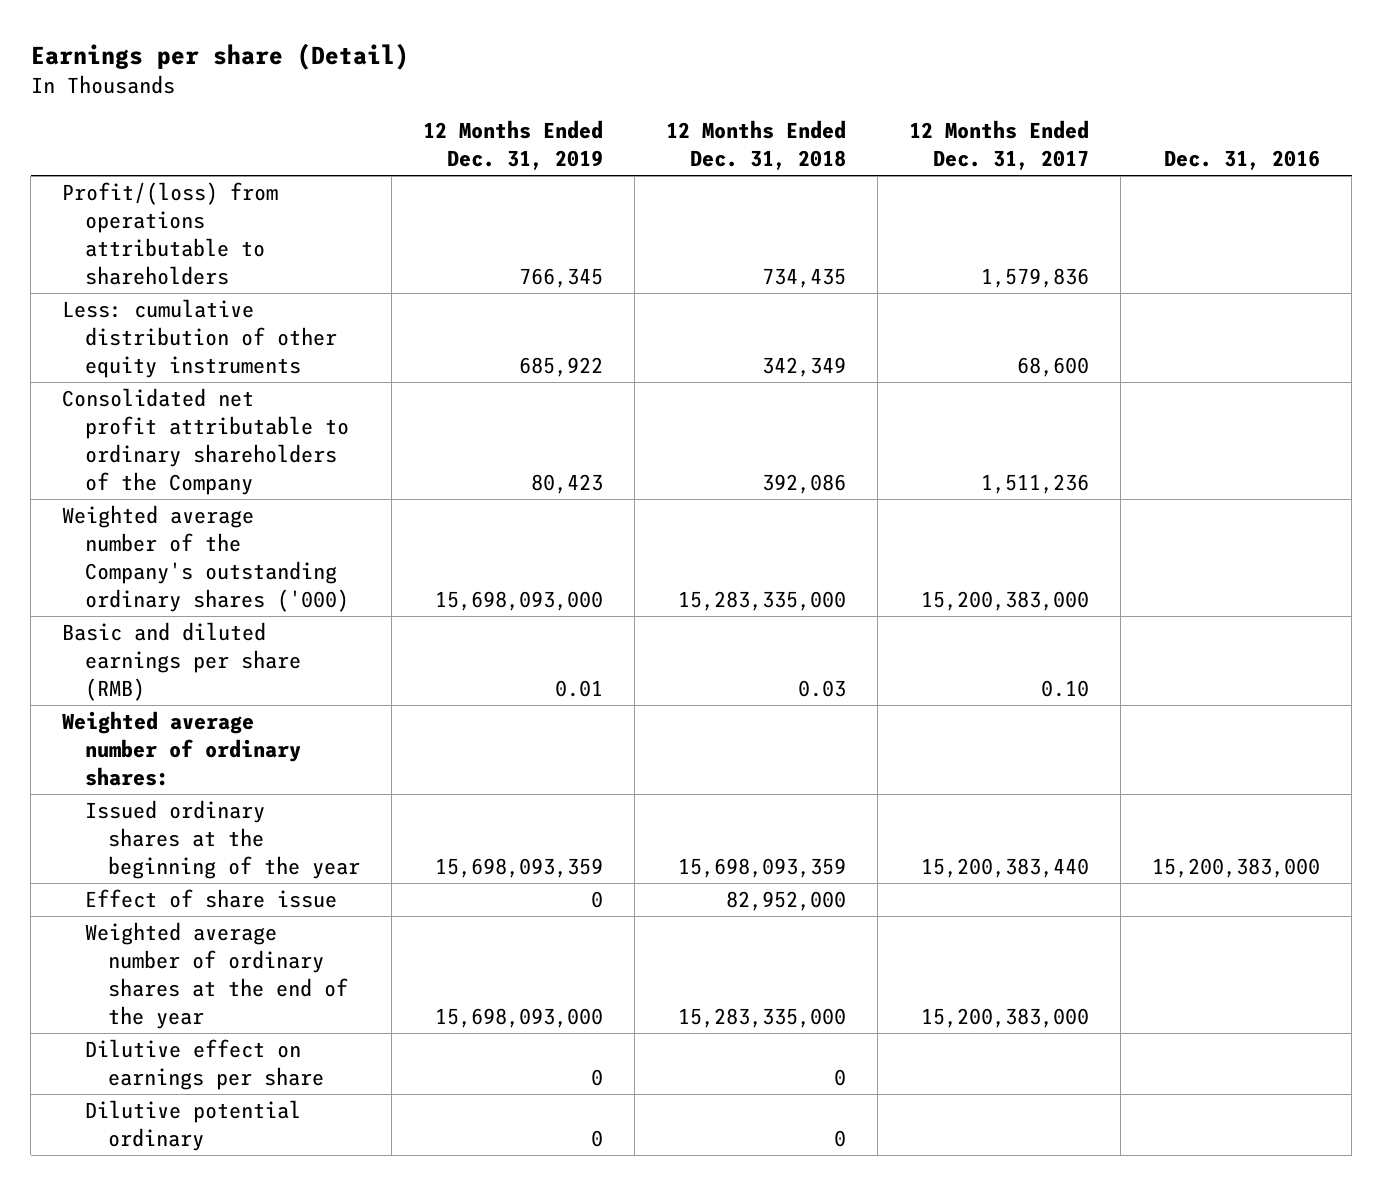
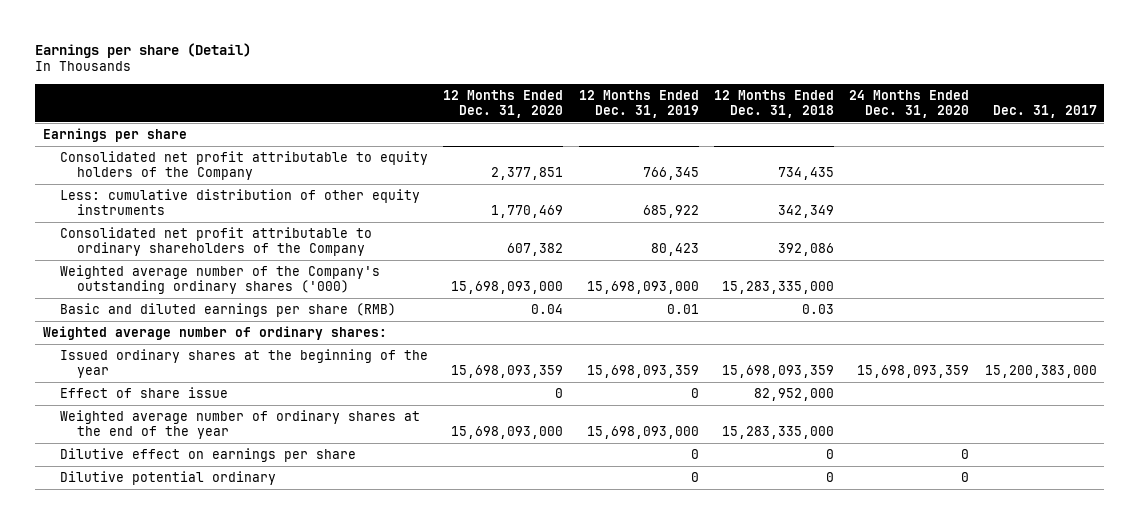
- | 12 Months Ended Dec. 31, 2019 | 12 Months Ended Dec. 31, 2018 | 12 Months Ended Dec. 31, 2017 | Dec. 31, 2016
+ | 12 Months Ended Dec. 31, 2020 | 12 Months Ended Dec. 31, 2019 | 12 Months Ended Dec. 31, 2018 | 24 Months Ended Dec. 31, 2020 | Dec. 31, 2017
- Profit/(loss) from operations attributable to shareholders | 766,345 | 734,435 | 1,579,836 |
+ Earnings per share
+ Consolidated net profit attributable to equity holders of the Company | 2,377,851 | 766,345 | 734,435 | |

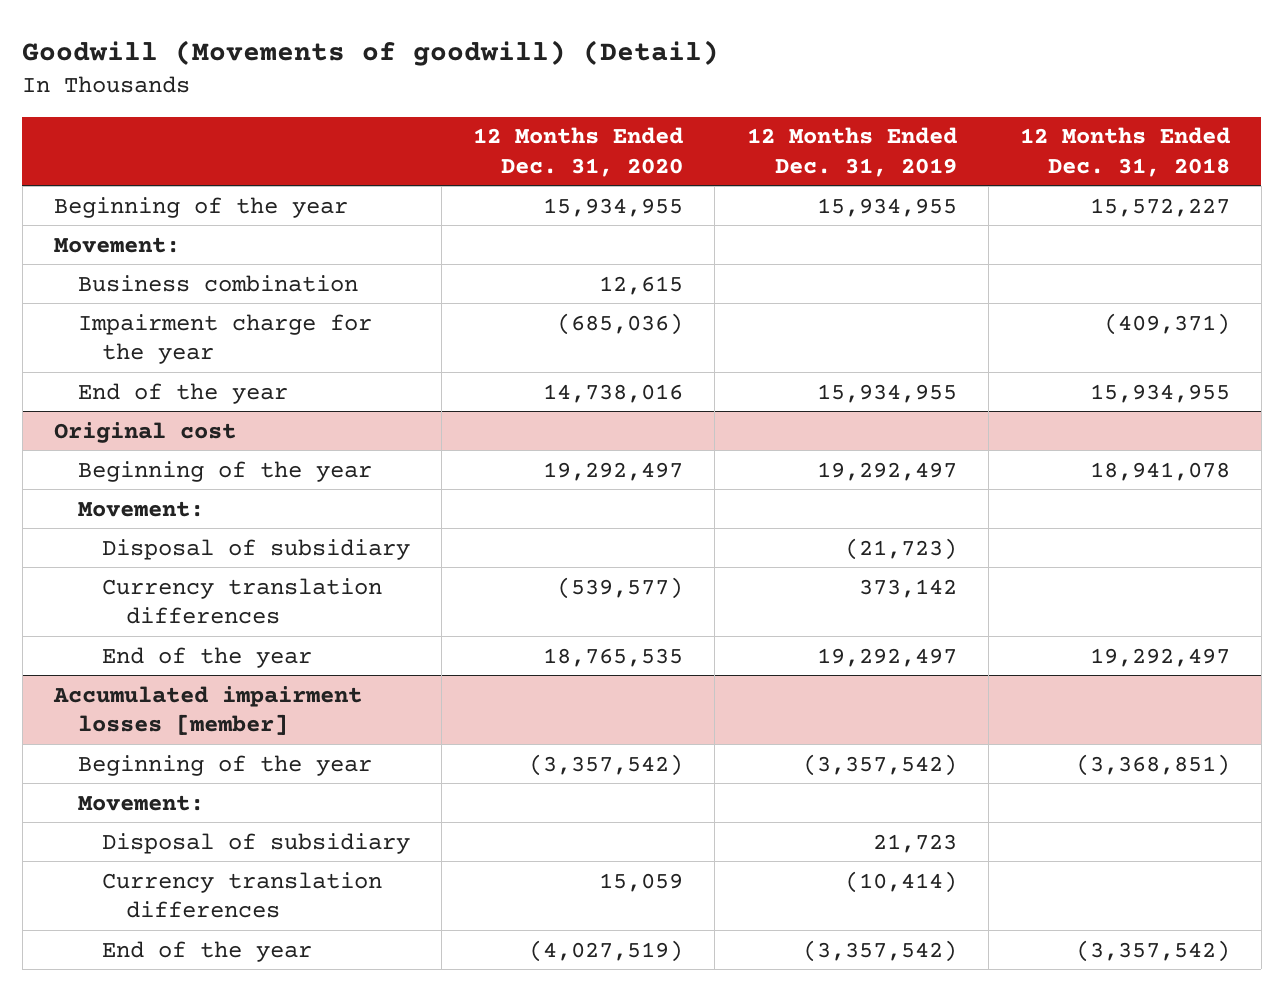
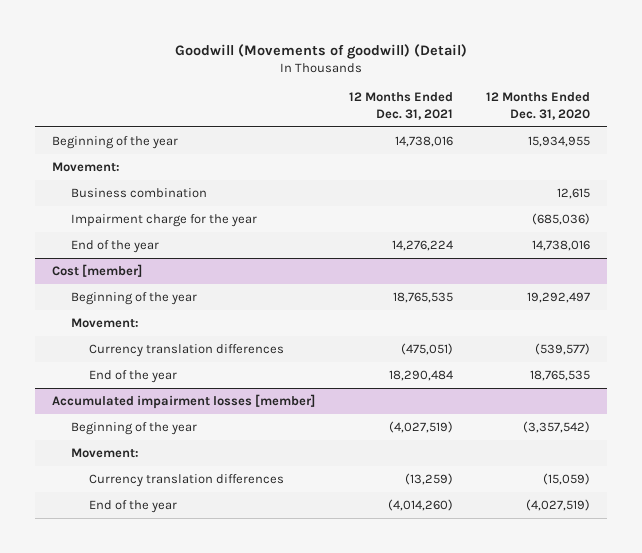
- | 12 Months Ended Dec. 31, 2020 | 12 Months Ended Dec. 31, 2019 | 12 Months Ended Dec. 31, 2018
+ | 12 Months Ended Dec. 31, 2021 | 12 Months Ended Dec. 31, 2020
- Original cost
+ Cost [member]
- Disposal of subsidiary | | (21,723) |
@ Accumulated impairment losses [member]
- Disposal of subsidiary | | 21,723 |
- Currency translation differences | 15,059 | (10,414) |
+ Currency translation differences | (13,259) | (15,059)

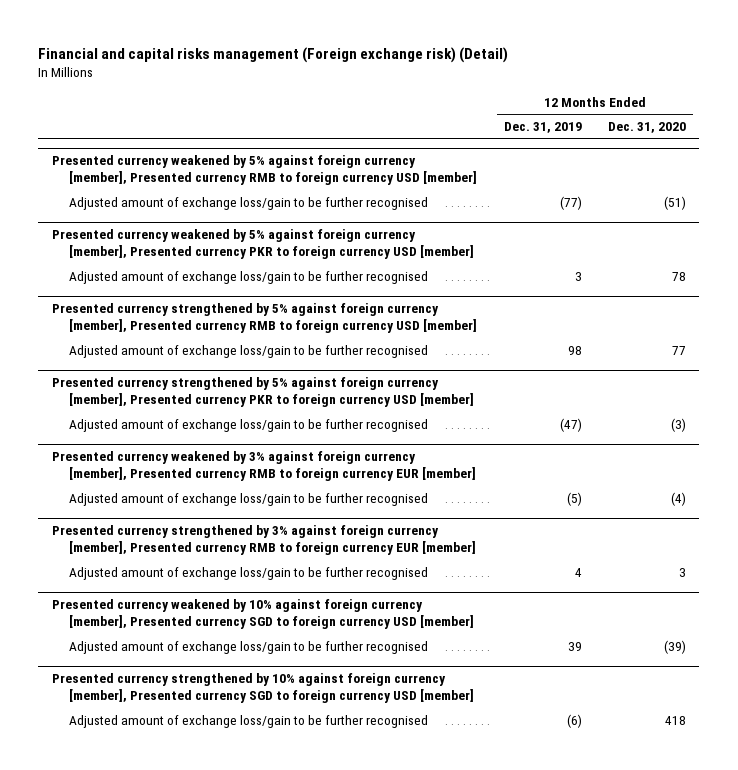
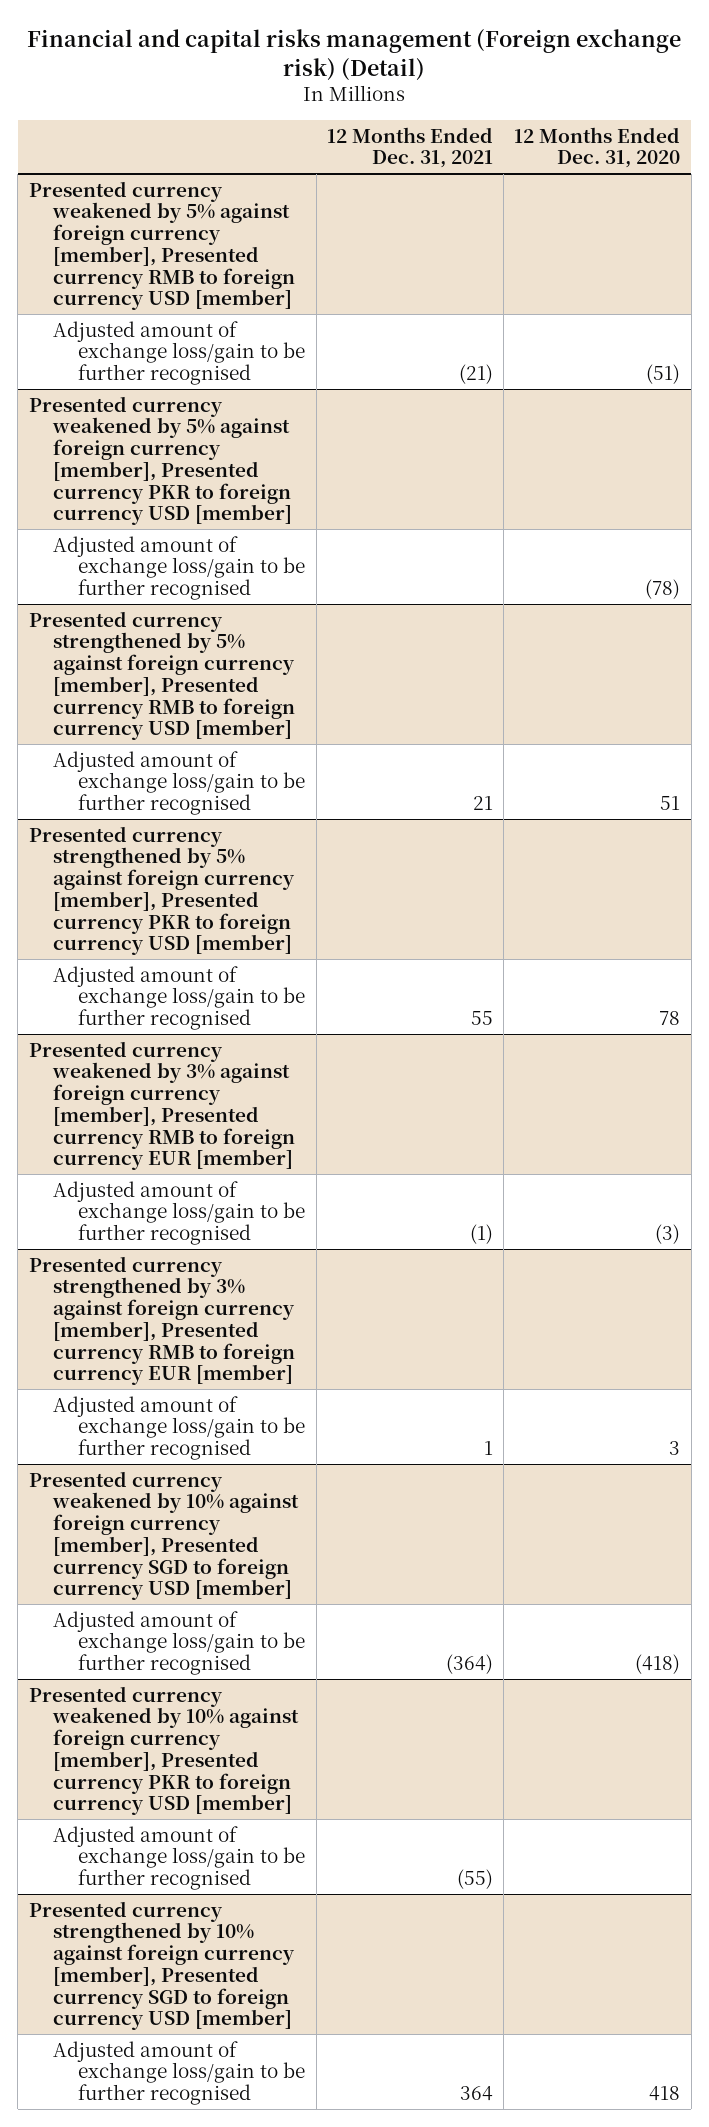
- | 12 Months Ended Dec. 31, 2019 | 12 Months Ended Dec. 31, 2020
+ | 12 Months Ended Dec. 31, 2021 | 12 Months Ended Dec. 31, 2020
@ Presented currency weakened by 5% against foreign currency [member], Presented currency PKR to foreign currency USD [member]
- Adjusted amount of exchange loss/gain to be further recognised | 3 | 78
+ Adjusted amount of exchange loss/gain to be further recognised | | (78)
@ Presented currency strengthened by 5% against foreign currency [member], Presented currency RMB to foreign currency USD [member]
- Adjusted amount of exchange loss/gain to be further recognised | 98 | 77
+ Adjusted amount of exchange loss/gain to be further recognised | 21 | 51
@ Presented currency strengthened by 5% against foreign currency [member], Presented currency PKR to foreign currency USD [member]
- Adjusted amount of exchange loss/gain to be further recognised | (47) | (3)
+ Adjusted amount of exchange loss/gain to be further recognised | 55 | 78
@ Presented currency weakened by 3% against foreign currency [member], Presented currency RMB to foreign currency EUR [member]
- Adjusted amount of exchange loss/gain to be further recognised | (5) | (4)
+ Adjusted amount of exchange loss/gain to be further recognised | (1) | (3)
@ Presented currency weakened by 10% against foreign currency [member], Presented currency SGD to foreign currency USD [member]
- Adjusted amount of exchange loss/gain to be further recognised | 39 | (39)
+ Adjusted amount of exchange loss/gain to be further recognised | (364) | (418)
+ Presented currency weakened by 10% against foreign currency [member], Presented currency PKR to foreign currency USD [member]
+ Adjusted amount of exchange loss/gain to be further recognised | (55) |

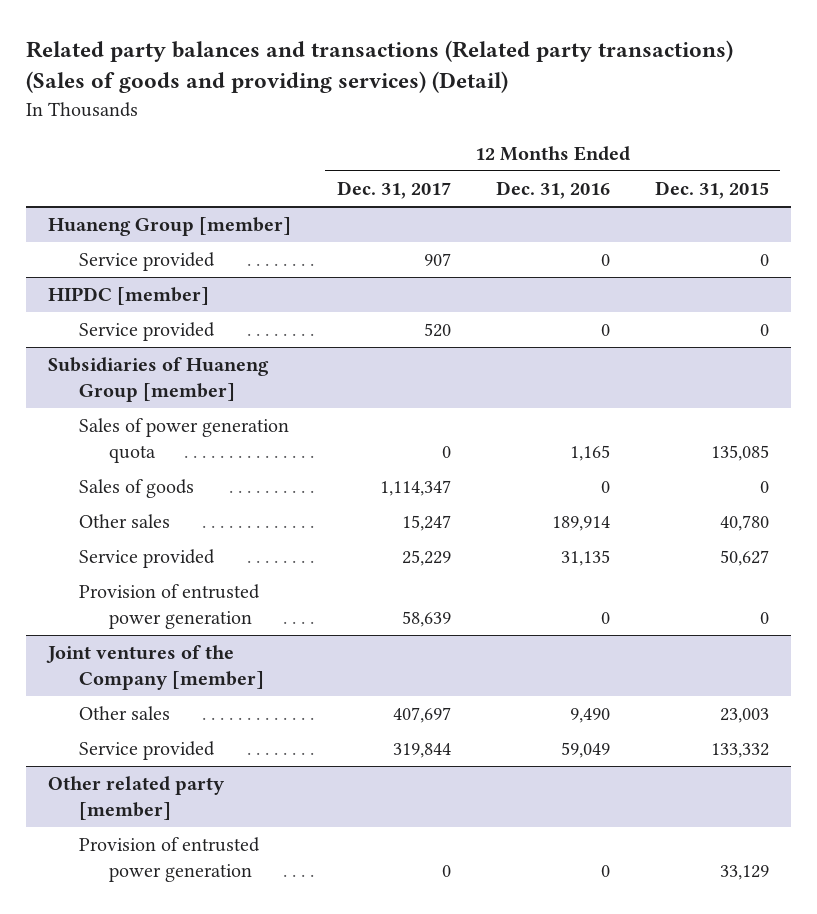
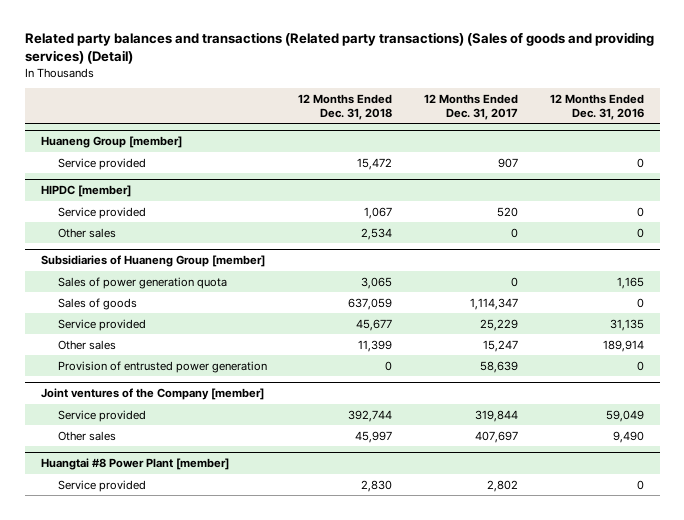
- | 12 Months Ended Dec. 31, 2017 | 12 Months Ended Dec. 31, 2016 | 12 Months Ended Dec. 31, 2015
+ | 12 Months Ended Dec. 31, 2018 | 12 Months Ended Dec. 31, 2017 | 12 Months Ended Dec. 31, 2016
@ HIPDC [member]
+ Other sales | 2,534 | 0 | 0
@ Subsidiaries of Huaneng Group [member]
moved down: Other sales | 11,399 | 15,247 | 189,914
- Other related party [member]
- Provision of entrusted power generation | 0 | 0 | 33,129
@ Joint ventures of the Company [member]
moved down: Other sales | 45,997 | 407,697 | 9,490
+ Huangtai #8 Power Plant [member]
+ Service provided | 2,830 | 2,802 | 0

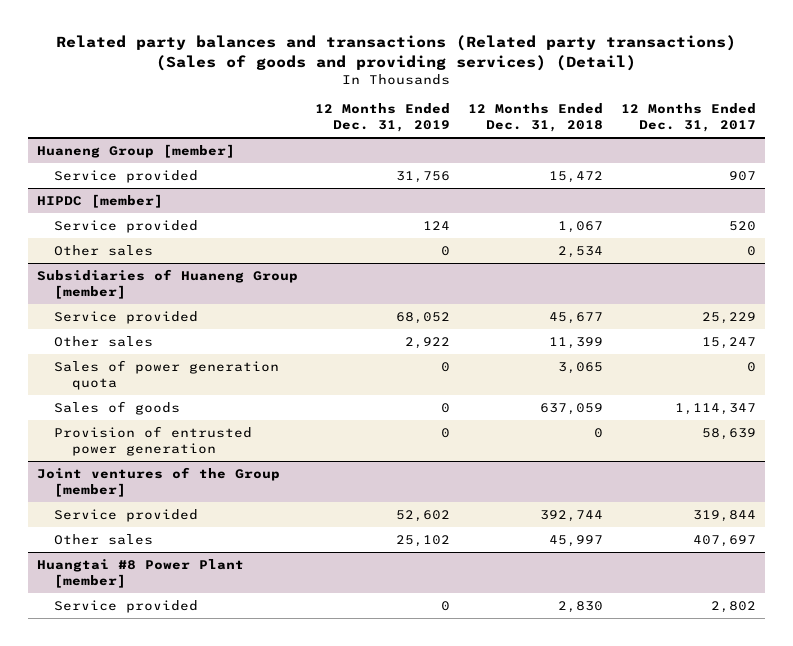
- | 12 Months Ended Dec. 31, 2018 | 12 Months Ended Dec. 31, 2017 | 12 Months Ended Dec. 31, 2016
+ | 12 Months Ended Dec. 31, 2019 | 12 Months Ended Dec. 31, 2018 | 12 Months Ended Dec. 31, 2017
@ Subsidiaries of Huaneng Group [member]
moved down: Sales of power generation quota | 0 | 3,065 | 0
moved down: Sales of goods | 0 | 637,059 | 1,114,347
- Joint ventures of the Company [member]
+ Joint ventures of the Group [member]

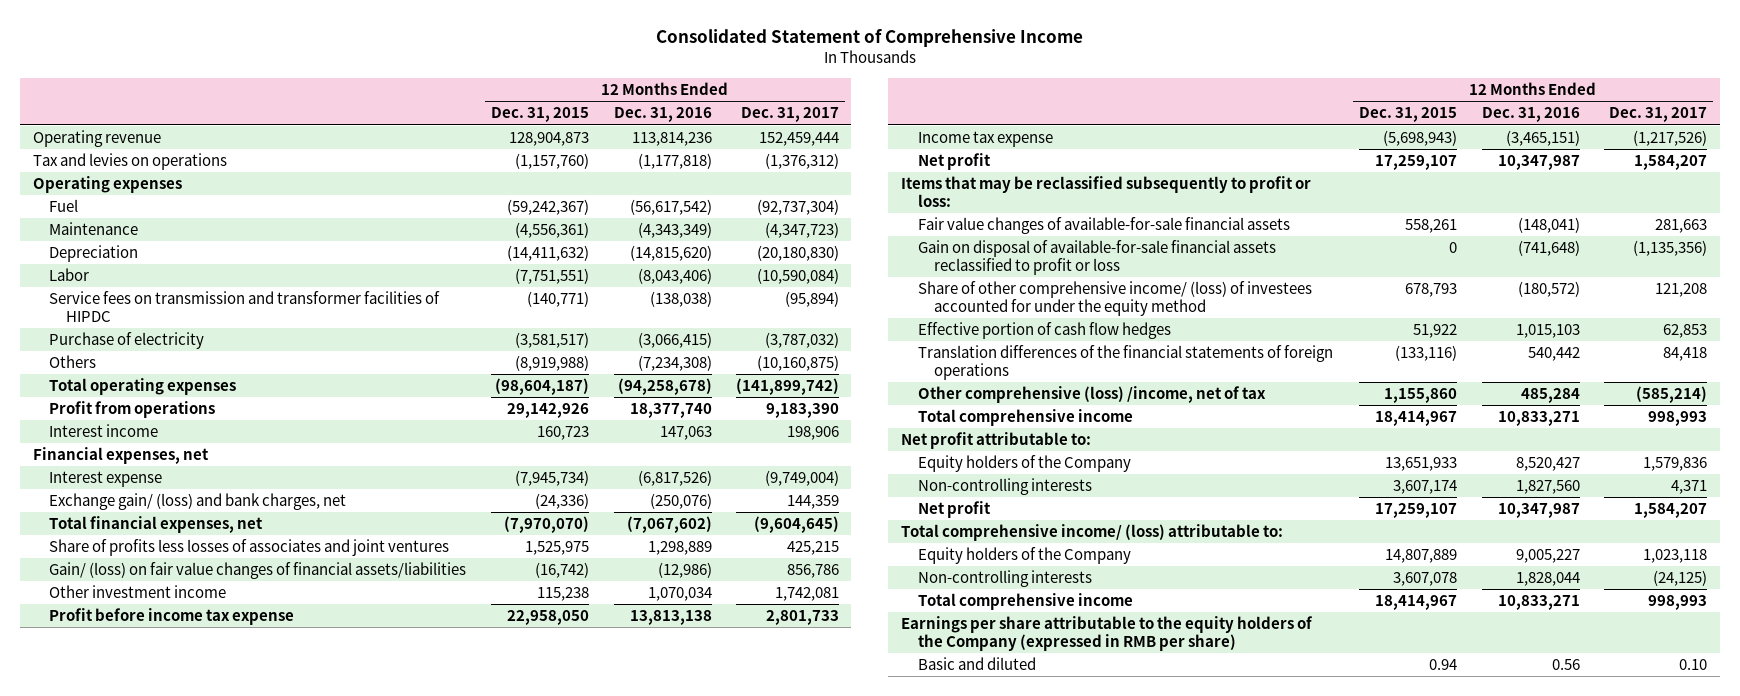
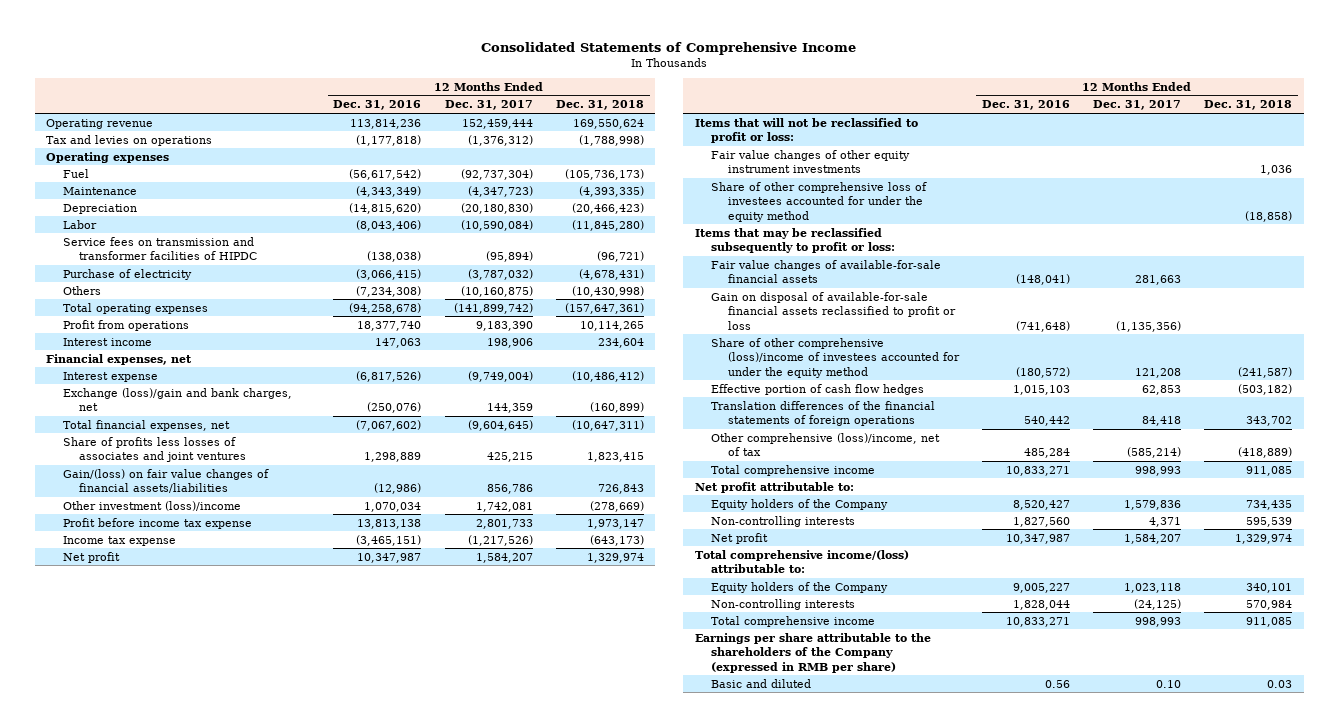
- Consolidated Statement of Comprehensive Income
+ Consolidated Statements of Comprehensive Income
- | 12 Months Ended Dec. 31, 2015 | 12 Months Ended Dec. 31, 2016 | 12 Months Ended Dec. 31, 2017
+ | 12 Months Ended Dec. 31, 2016 | 12 Months Ended Dec. 31, 2017 | 12 Months Ended Dec. 31, 2018
- Exchange gain/ (loss) and bank charges, net | (24,336) | (250,076) | 144,359
+ Exchange (loss)/gain and bank charges, net | (250,076) | 144,359 | (160,899)
- Gain/ (loss) on fair value changes of financial assets/liabilities | (16,742) | (12,986) | 856,786
- Other investment income | 115,238 | 1,070,034 | 1,742,081
+ Gain/(loss) on fair value changes of financial assets/liabilities | (12,986) | 856,786 | 726,843
+ Other investment (loss)/income | 1,070,034 | 1,742,081 | (278,669)
+ Items that will not be reclassified to profit or loss:
+ Fair value changes of other equity instrument investments | | | 1,036
+ Share of other comprehensive loss of investees accounted for under the equity method | | | (18,858)
- Share of other comprehensive income/ (loss) of investees accounted for under the equity method | 678,793 | (180,572) | 121,208
+ Share of other comprehensive (loss)/income of investees accounted for under the equity method | (180,572) | 121,208 | (241,587)
- Other comprehensive (loss) /income, net of tax | 1,155,860 | 485,284 | (585,214)
+ Other comprehensive (loss)/income, net of tax | 485,284 | (585,214) | (418,889)
- Total comprehensive income/ (loss) attributable to:
+ Total comprehensive income/(loss) attributable to:
- Earnings per share attributable to the equity holders of the Company (expressed in RMB per share)
+ Earnings per share attributable to the shareholders of the Company (expressed in RMB per share)

